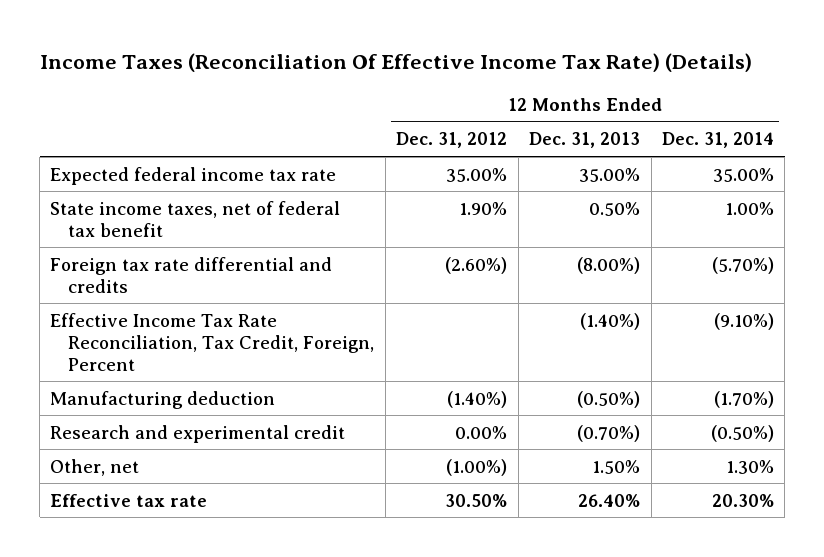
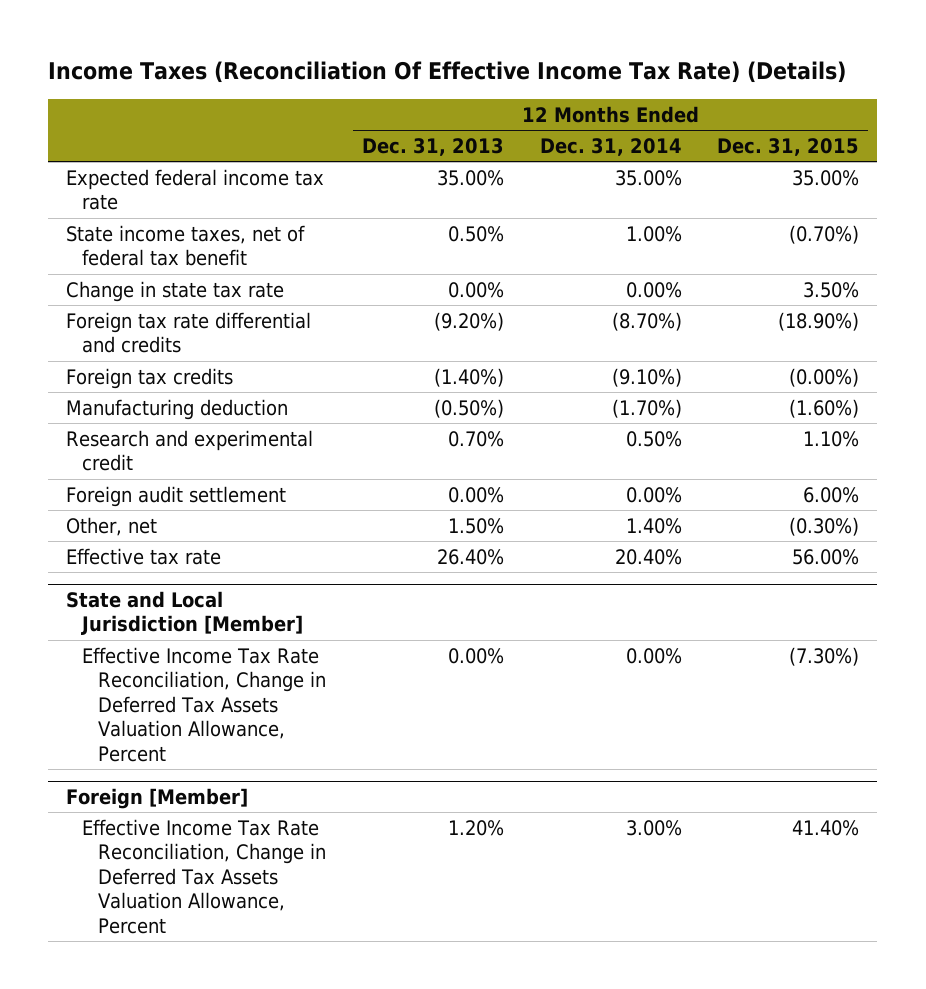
- | 12 Months Ended Dec. 31, 2012 | 12 Months Ended Dec. 31, 2013 | 12 Months Ended Dec. 31, 2014
+ | 12 Months Ended Dec. 31, 2013 | 12 Months Ended Dec. 31, 2014 | 12 Months Ended Dec. 31, 2015
- Foreign tax rate differential and credits | (2.60%) | (8.00%) | (5.70%)
- Effective Income Tax Rate Reconciliation, Tax Credit, Foreign, Percent | | (1.40%) | (9.10%)
+ Change in state tax rate | 0.00% | 0.00% | 3.50%
+ Foreign tax rate differential and credits | (9.20%) | (8.70%) | (18.90%)
+ Foreign tax credits | (1.40%) | (9.10%) | (0.00%)
- Research and experimental credit | 0.00% | (0.70%) | (0.50%)
- Other, net | (1.00%) | 1.50% | 1.30%
- Effective tax rate | 30.50% | 26.40% | 20.30%
+ Research and experimental credit | 0.70% | 0.50% | 1.10%
+ Foreign audit settlement | 0.00% | 0.00% | 6.00%
+ Other, net | 1.50% | 1.40% | (0.30%)
+ Effective tax rate | 26.40% | 20.40% | 56.00%
+ State and Local Jurisdiction [Member]
+ Effective Income Tax Rate Reconciliation, Change in Deferred Tax Assets Valuation Allowance, Percent | 0.00% | 0.00% | (7.30%)
+ Foreign [Member]
+ Effective Income Tax Rate Reconciliation, Change in Deferred Tax Assets Valuation Allowance, Percent | 1.20% | 3.00% | 41.40%

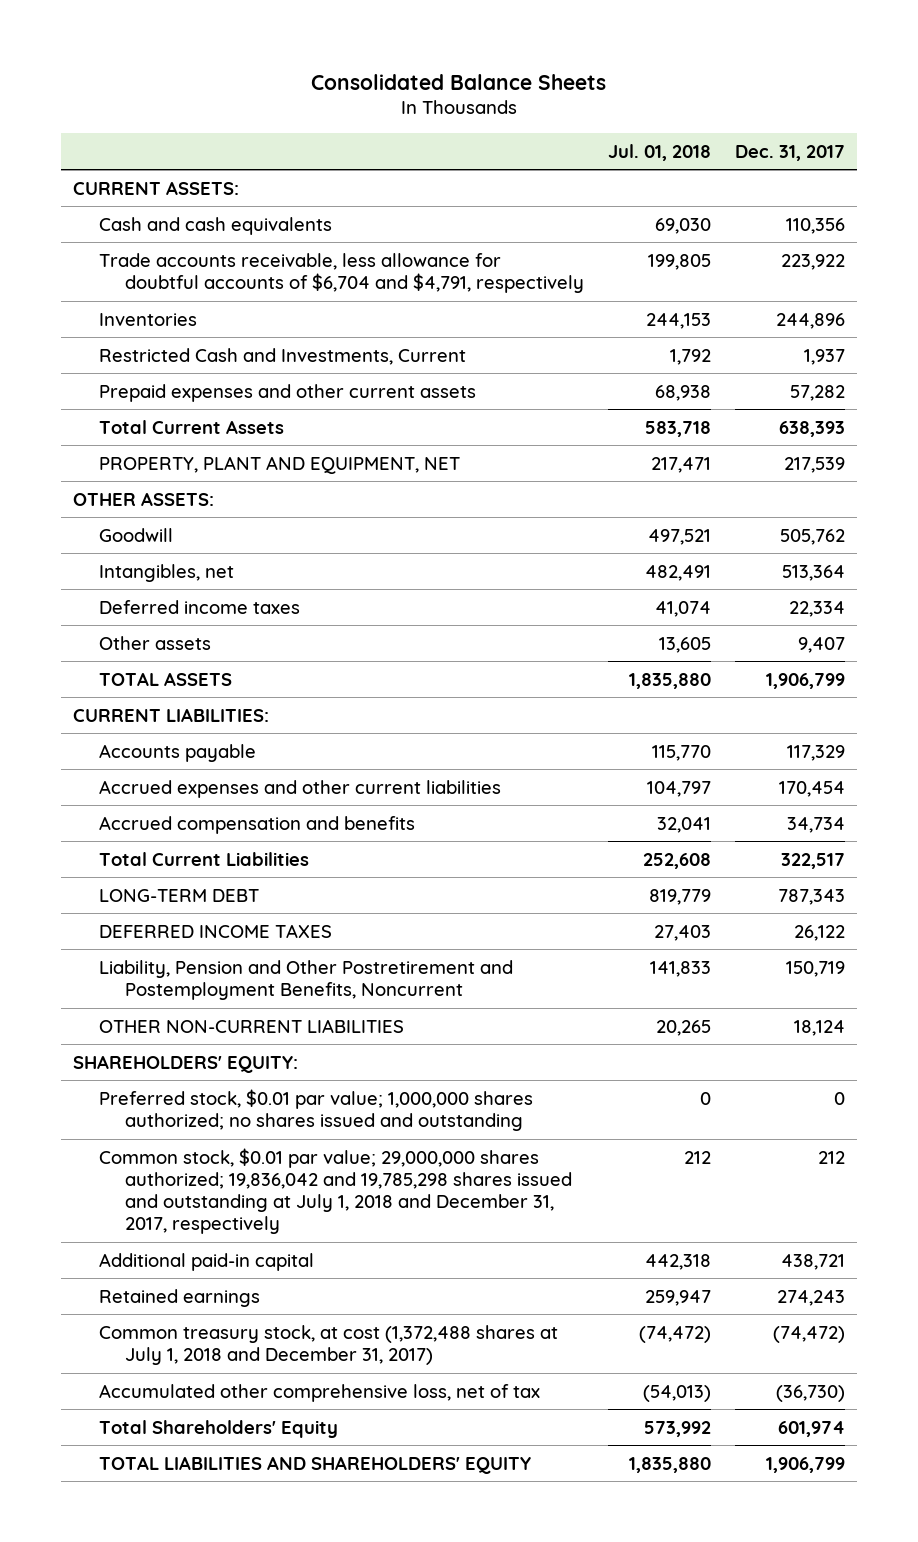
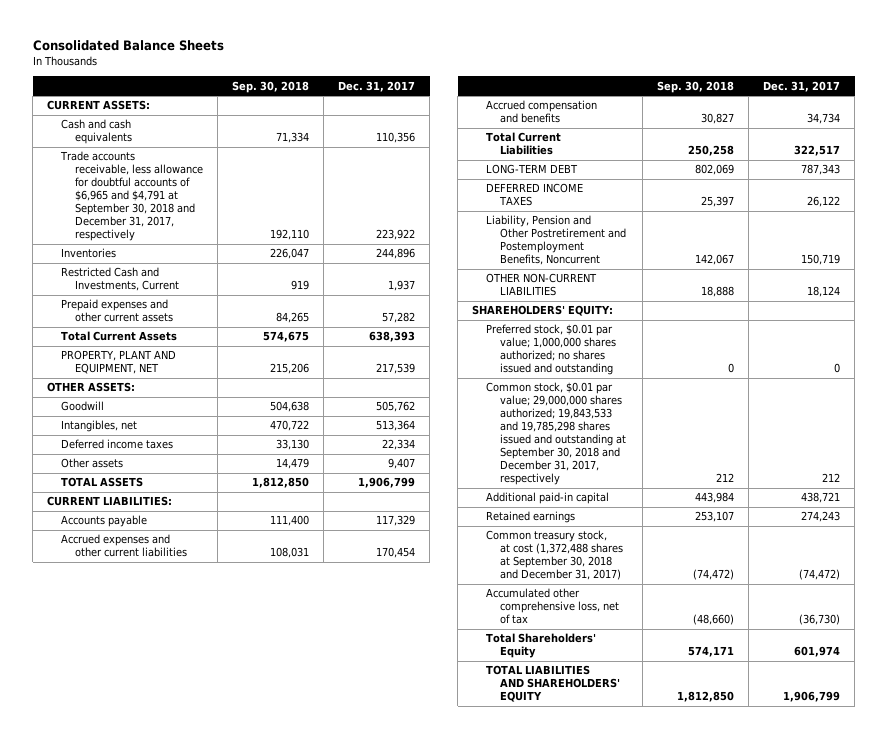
- | Jul. 01, 2018 | Dec. 31, 2017
+ | Sep. 30, 2018 | Dec. 31, 2017
- Trade accounts receivable, less allowance for doubtful accounts of $6,704 and $4,791, respectively | 199,805 | 223,922
+ Trade accounts receivable, less allowance for doubtful accounts of $6,965 and $4,791 at September 30, 2018 and December 31, 2017, respectively | 192,110 | 223,922
- Common stock, $0.01 par value; 29,000,000 shares authorized; 19,836,042 and 19,785,298 shares issued and outstanding at July 1, 2018 and December 31, 2017, respectively | 212 | 212
+ Common stock, $0.01 par value; 29,000,000 shares authorized; 19,843,533 and 19,785,298 shares issued and outstanding at September 30, 2018 and December 31, 2017, respectively | 212 | 212
- Common treasury stock, at cost (1,372,488 shares at July 1, 2018 and December 31, 2017) | (74,472) | (74,472)
+ Common treasury stock, at cost (1,372,488 shares at September 30, 2018 and December 31, 2017) | (74,472) | (74,472)

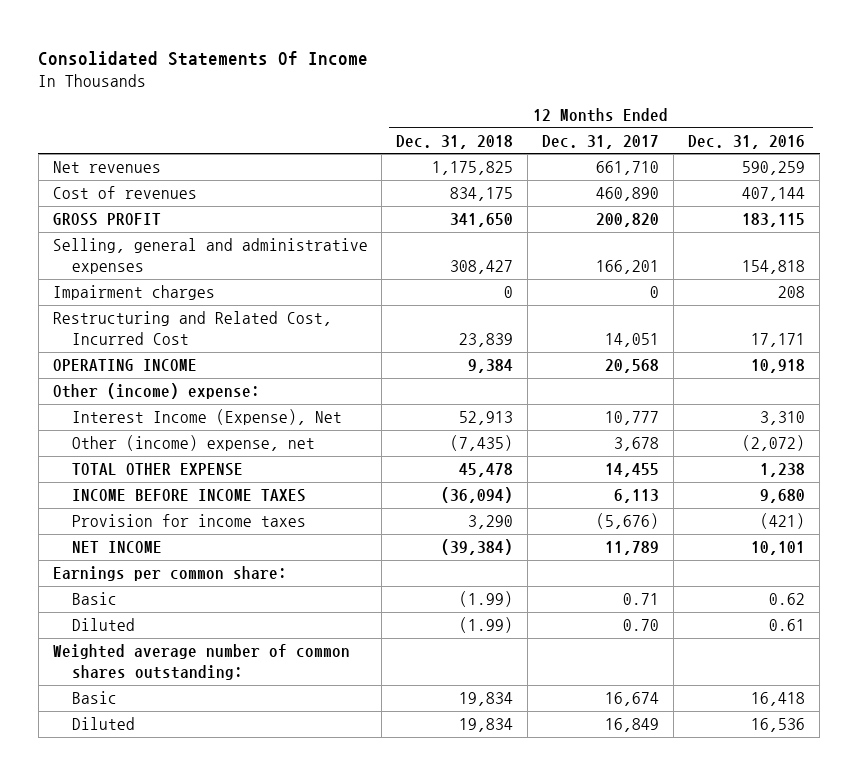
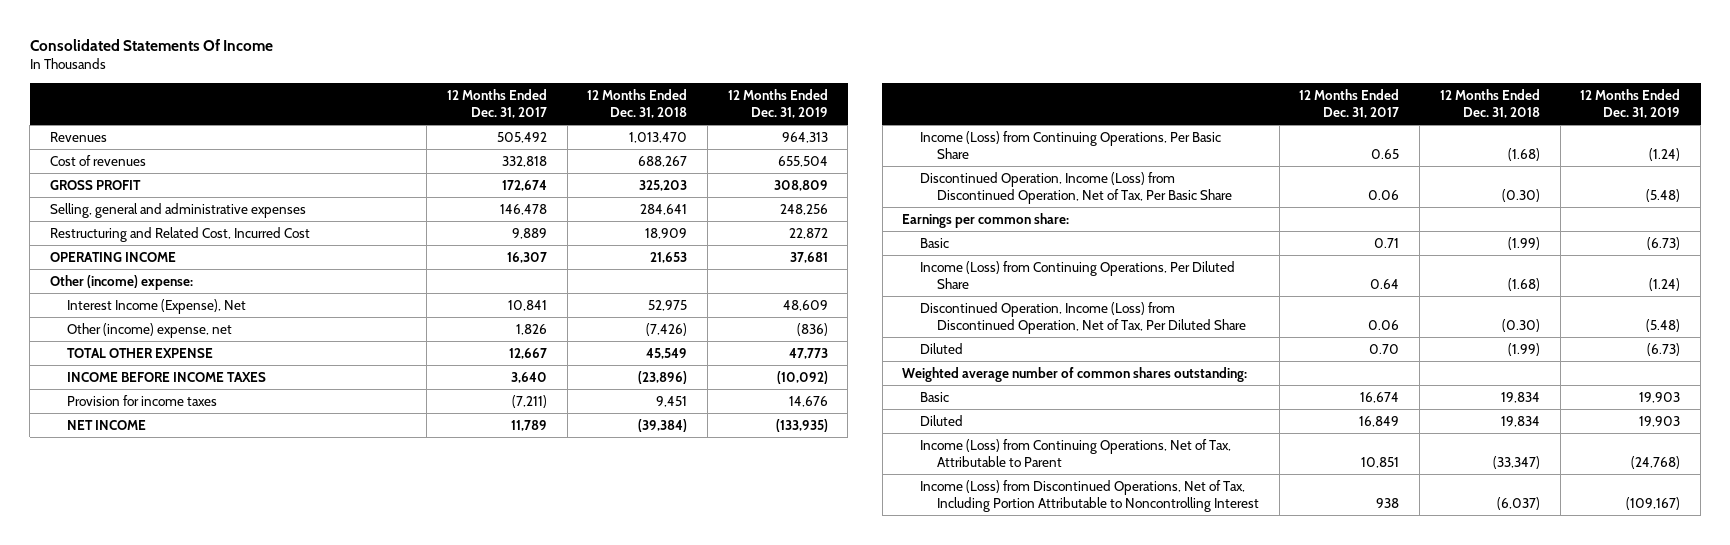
- | 12 Months Ended Dec. 31, 2018 | 12 Months Ended Dec. 31, 2017 | 12 Months Ended Dec. 31, 2016
+ | 12 Months Ended Dec. 31, 2017 | 12 Months Ended Dec. 31, 2018 | 12 Months Ended Dec. 31, 2019
- Net revenues | 1,175,825 | 661,710 | 590,259
- Cost of revenues | 834,175 | 460,890 | 407,144
- GROSS PROFIT | 341,650 | 200,820 | 183,115
- Selling, general and administrative expenses | 308,427 | 166,201 | 154,818
- Impairment charges | 0 | 0 | 208
- Restructuring and Related Cost, Incurred Cost | 23,839 | 14,051 | 17,171
- OPERATING INCOME | 9,384 | 20,568 | 10,918
+ Revenues | 505,492 | 1,013,470 | 964,313
+ Cost of revenues | 332,818 | 688,267 | 655,504
+ GROSS PROFIT | 172,674 | 325,203 | 308,809
+ Selling, general and administrative expenses | 146,478 | 284,641 | 248,256
+ Restructuring and Related Cost, Incurred Cost | 9,889 | 18,909 | 22,872
+ OPERATING INCOME | 16,307 | 21,653 | 37,681
- Interest Income (Expense), Net | 52,913 | 10,777 | 3,310
- Other (income) expense, net | (7,435) | 3,678 | (2,072)
- TOTAL OTHER EXPENSE | 45,478 | 14,455 | 1,238
- INCOME BEFORE INCOME TAXES | (36,094) | 6,113 | 9,680
- Provision for income taxes | 3,290 | (5,676) | (421)
+ Interest Income (Expense), Net | 10,841 | 52,975 | 48,609
+ Other (income) expense, net | 1,826 | (7,426) | (836)
+ TOTAL OTHER EXPENSE | 12,667 | 45,549 | 47,773
+ INCOME BEFORE INCOME TAXES | 3,640 | (23,896) | (10,092)
+ Provision for income taxes | (7,211) | 9,451 | 14,676
+ Income (Loss) from Continuing Operations, Per Basic Share | 0.65 | (1.68) | (1.24)
+ Discontinued Operation, Income (Loss) from Discontinued Operation, Net of Tax, Per Basic Share | 0.06 | (0.30) | (5.48)
+ Income (Loss) from Continuing Operations, Per Diluted Share | 0.64 | (1.68) | (1.24)
+ Discontinued Operation, Income (Loss) from Discontinued Operation, Net of Tax, Per Diluted Share | 0.06 | (0.30) | (5.48)
+ Income (Loss) from Continuing Operations, Net of Tax, Attributable to Parent | 10,851 | (33,347) | (24,768)
+ Income (Loss) from Discontinued Operations, Net of Tax, Including Portion Attributable to Noncontrolling Interest | 938 | (6,037) | (109,167)

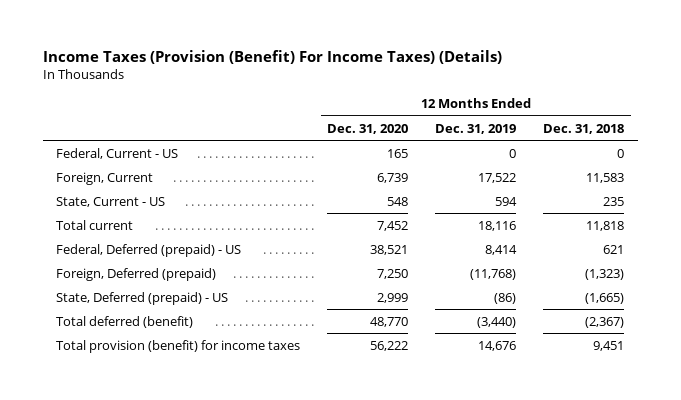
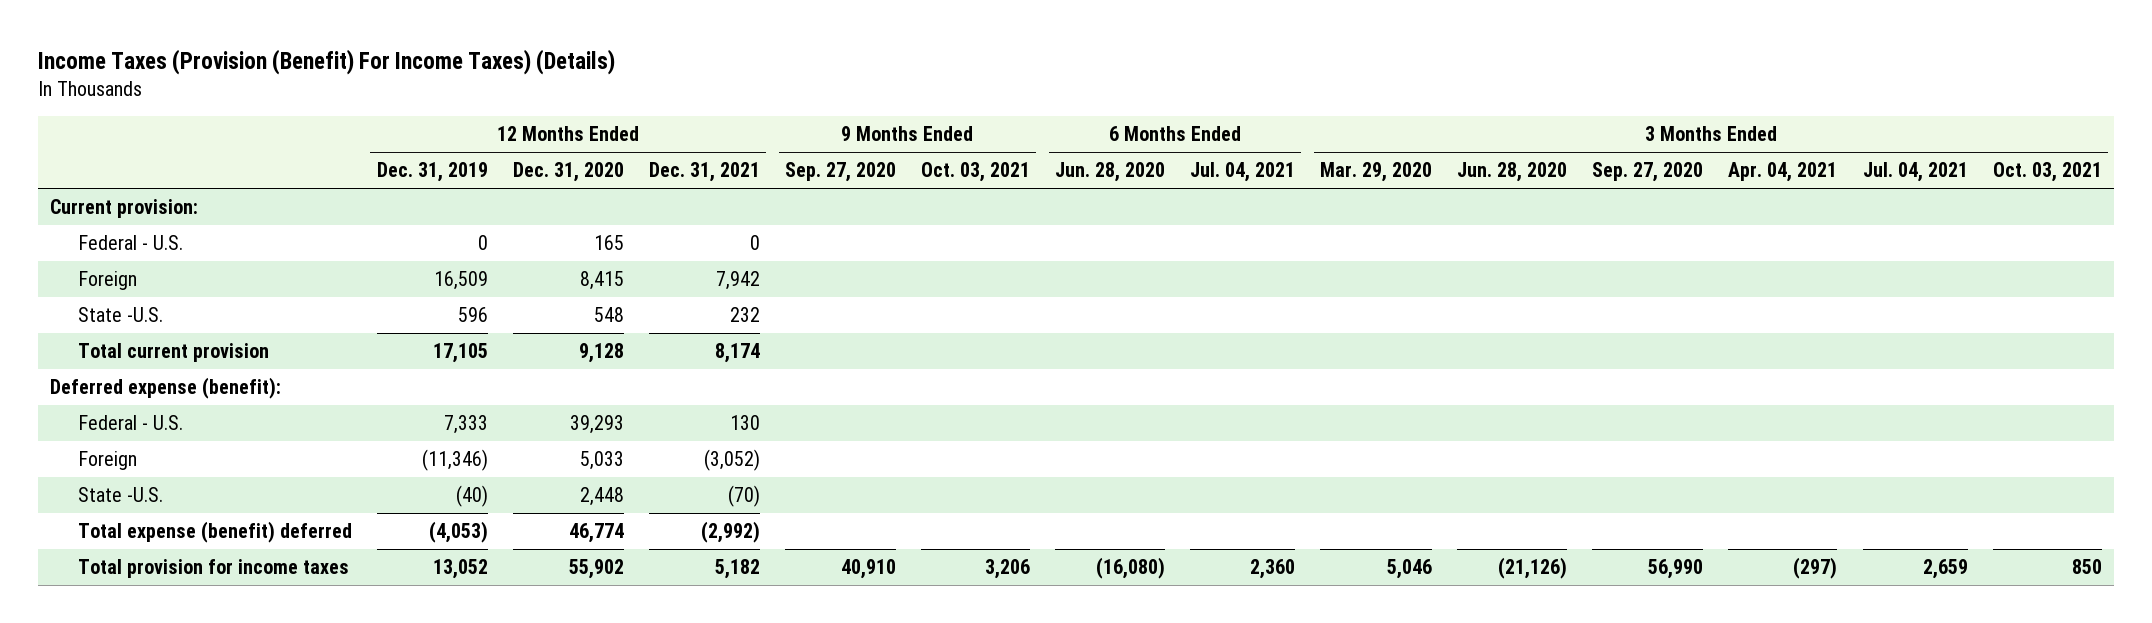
- | 12 Months Ended Dec. 31, 2020 | 12 Months Ended Dec. 31, 2019 | 12 Months Ended Dec. 31, 2018
+ | 12 Months Ended Dec. 31, 2019 | 12 Months Ended Dec. 31, 2020 | 12 Months Ended Dec. 31, 2021 | 9 Months Ended Sep. 27, 2020 | 9 Months Ended Oct. 03, 2021 | 6 Months Ended Jun. 28, 2020 | 6 Months Ended Jul. 04, 2021 | 3 Months Ended Mar. 29, 2020 | 3 Months Ended Jun. 28, 2020 | 3 Months Ended Sep. 27, 2020 | 3 Months Ended Apr. 04, 2021 | 3 Months Ended Jul. 04, 2021 | 3 Months Ended Oct. 03, 2021
- Federal, Current - US | 165 | 0 | 0
- Foreign, Current | 6,739 | 17,522 | 11,583
- State, Current - US | 548 | 594 | 235
- Total current | 7,452 | 18,116 | 11,818
- Federal, Deferred (prepaid) - US | 38,521 | 8,414 | 621
- Foreign, Deferred (prepaid) | 7,250 | (11,768) | (1,323)
- State, Deferred (prepaid) - US | 2,999 | (86) | (1,665)
- Total deferred (benefit) | 48,770 | (3,440) | (2,367)
- Total provision (benefit) for income taxes | 56,222 | 14,676 | 9,451
+ Current provision:
+ Federal - U.S. | 0 | 165 | 0 | | | | | | | | | |
+ Foreign | 16,509 | 8,415 | 7,942 | | | | | | | | | |
+ State -U.S. | 596 | 548 | 232 | | | | | | | | | |
+ Total current provision | 17,105 | 9,128 | 8,174 | | | | | | | | | |
+ Deferred expense (benefit):
+ Federal - U.S. | 7,333 | 39,293 | 130 | | | | | | | | | |
+ Foreign | (11,346) | 5,033 | (3,052) | | | | | | | | | |
+ State -U.S. | (40) | 2,448 | (70) | | | | | | | | | |
+ Total expense (benefit) deferred | (4,053) | 46,774 | (2,992) | | | | | | | | | |
+ Total provision for income taxes | 13,052 | 55,902 | 5,182 | 40,910 | 3,206 | (16,080) | 2,360 | 5,046 | (21,126) | 56,990 | (297) | 2,659 | 850

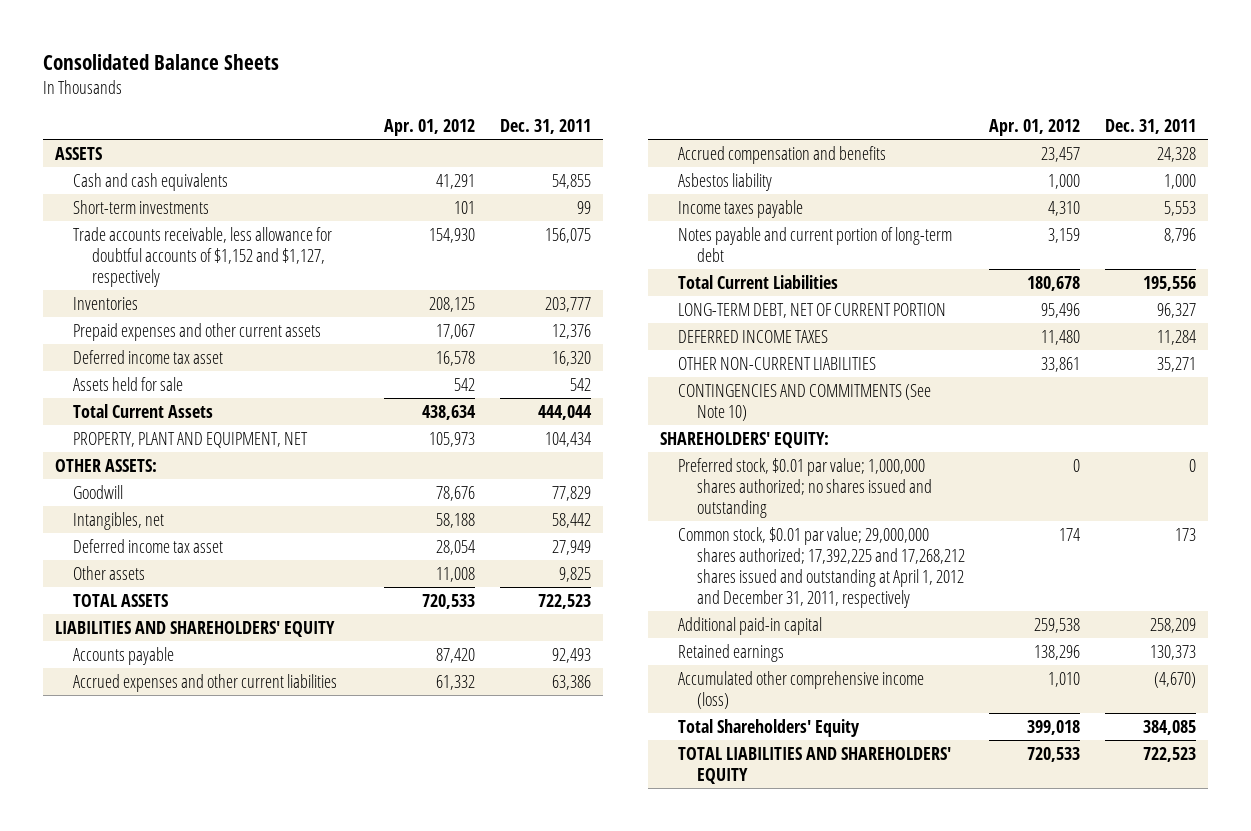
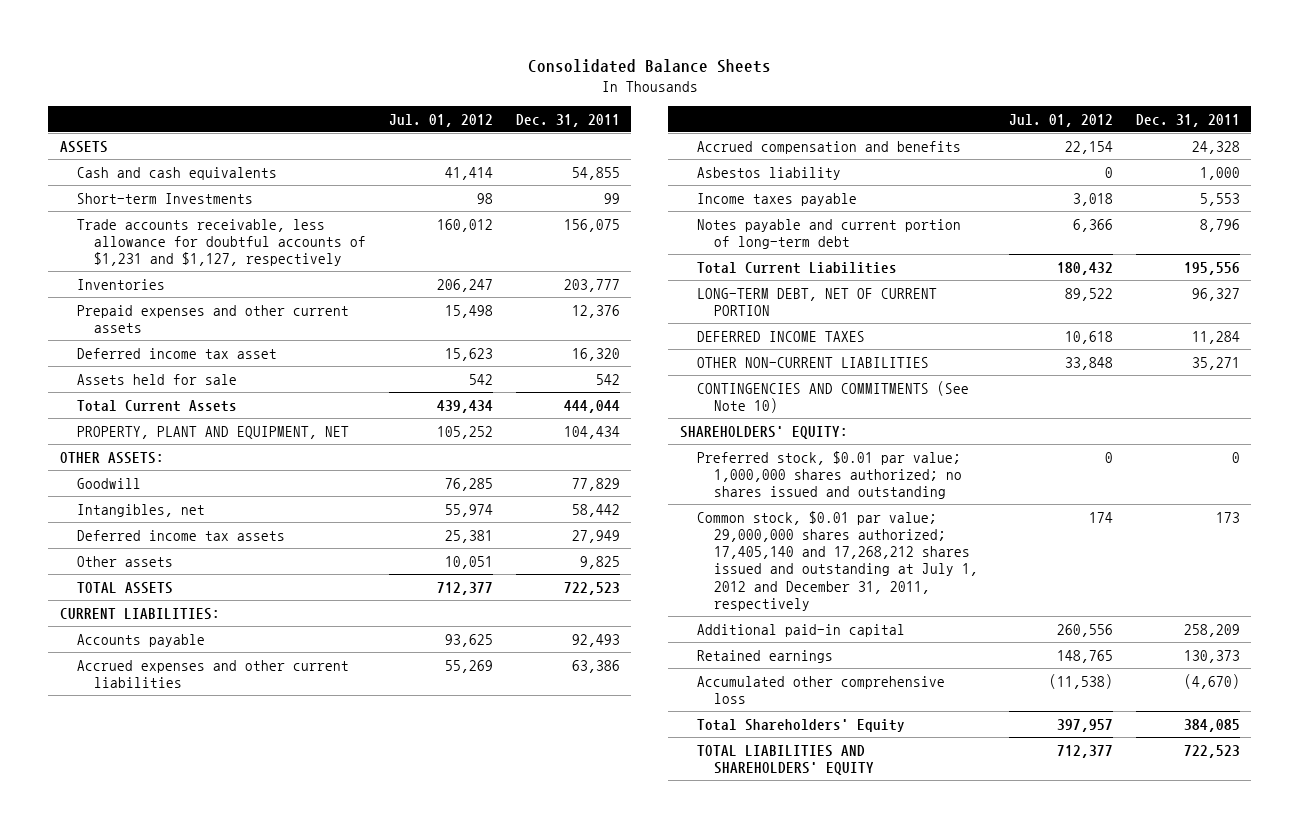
- | Apr. 01, 2012 | Dec. 31, 2011
+ | Jul. 01, 2012 | Dec. 31, 2011
- Short-term investments | 101 | 99
- Trade accounts receivable, less allowance for doubtful accounts of $1,152 and $1,127, respectively | 154,930 | 156,075
+ Short-term Investments | 98 | 99
+ Trade accounts receivable, less allowance for doubtful accounts of $1,231 and $1,127, respectively | 160,012 | 156,075
- Deferred income tax asset | 28,054 | 27,949
+ Deferred income tax assets | 25,381 | 27,949
- LIABILITIES AND SHAREHOLDERS' EQUITY
+ CURRENT LIABILITIES:
- Common stock, $0.01 par value; 29,000,000 shares authorized; 17,392,225 and 17,268,212 shares issued and outstanding at April 1, 2012 and December 31, 2011, respectively | 174 | 173
+ Common stock, $0.01 par value; 29,000,000 shares authorized; 17,405,140 and 17,268,212 shares issued and outstanding at July 1, 2012 and December 31, 2011, respectively | 174 | 173
- Accumulated other comprehensive income (loss) | 1,010 | (4,670)
+ Accumulated other comprehensive loss | (11,538) | (4,670)

